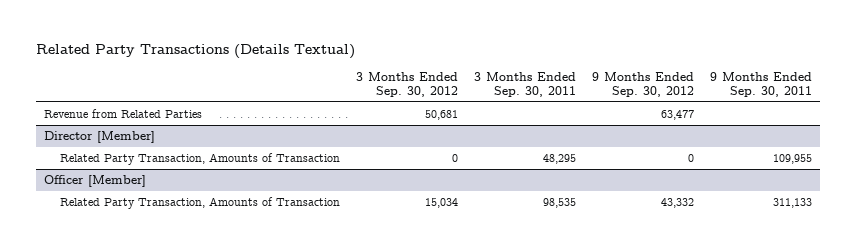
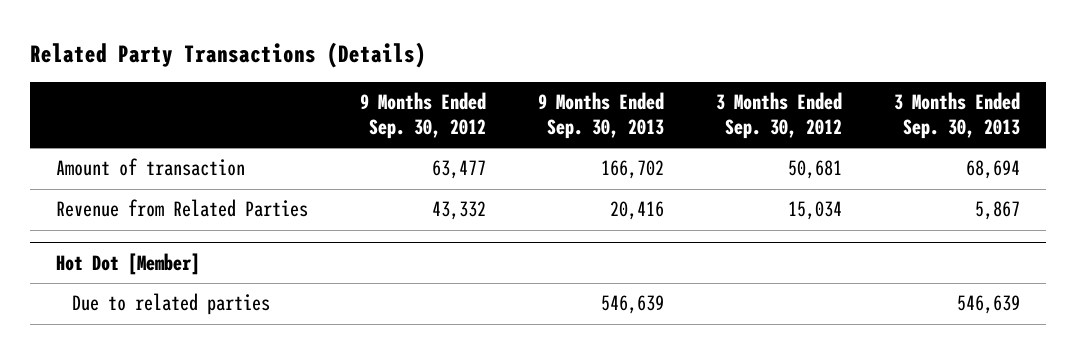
- Related Party Transactions (Details Textual)
+ Related Party Transactions (Details)
- | 3 Months Ended Sep. 30, 2012 | 3 Months Ended Sep. 30, 2011 | 9 Months Ended Sep. 30, 2012 | 9 Months Ended Sep. 30, 2011
+ | 9 Months Ended Sep. 30, 2012 | 9 Months Ended Sep. 30, 2013 | 3 Months Ended Sep. 30, 2012 | 3 Months Ended Sep. 30, 2013
- Revenue from Related Parties | 50,681 | | 63,477 |
- Director [Member]
- Related Party Transaction, Amounts of Transaction | 0 | 48,295 | 0 | 109,955
- Officer [Member]
- Related Party Transaction, Amounts of Transaction | 15,034 | 98,535 | 43,332 | 311,133
+ Amount of transaction | 63,477 | 166,702 | 50,681 | 68,694
+ Revenue from Related Parties | 43,332 | 20,416 | 15,034 | 5,867
+ Hot Dot [Member]
+ Due to related parties | | 546,639 | | 546,639

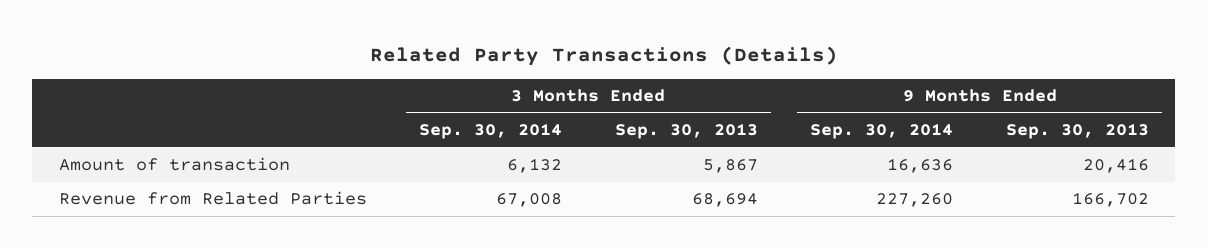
- | 9 Months Ended Sep. 30, 2012 | 9 Months Ended Sep. 30, 2013 | 3 Months Ended Sep. 30, 2012 | 3 Months Ended Sep. 30, 2013
+ | 3 Months Ended Sep. 30, 2014 | 3 Months Ended Sep. 30, 2013 | 9 Months Ended Sep. 30, 2014 | 9 Months Ended Sep. 30, 2013
- Amount of transaction | 63,477 | 166,702 | 50,681 | 68,694
- Revenue from Related Parties | 43,332 | 20,416 | 15,034 | 5,867
- Hot Dot [Member]
- Due to related parties | | 546,639 | | 546,639
+ Amount of transaction | 6,132 | 5,867 | 16,636 | 20,416
+ Revenue from Related Parties | 67,008 | 68,694 | 227,260 | 166,702

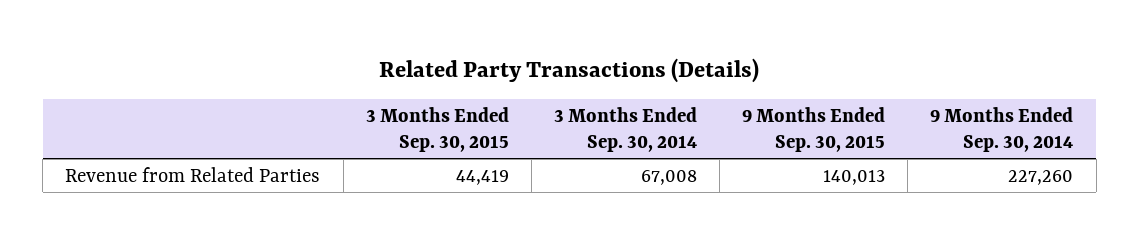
- | 3 Months Ended Sep. 30, 2014 | 3 Months Ended Sep. 30, 2013 | 9 Months Ended Sep. 30, 2014 | 9 Months Ended Sep. 30, 2013
+ | 3 Months Ended Sep. 30, 2015 | 3 Months Ended Sep. 30, 2014 | 9 Months Ended Sep. 30, 2015 | 9 Months Ended Sep. 30, 2014
- Amount of transaction | 6,132 | 5,867 | 16,636 | 20,416

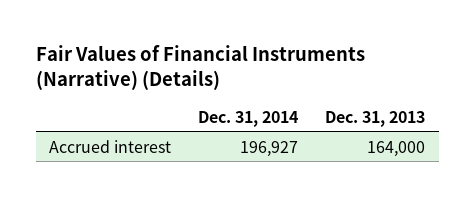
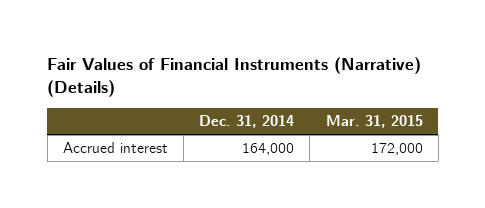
- | Dec. 31, 2014 | Dec. 31, 2013
+ | Dec. 31, 2014 | Mar. 31, 2015
- Accrued interest | 196,927 | 164,000
+ Accrued interest | 164,000 | 172,000

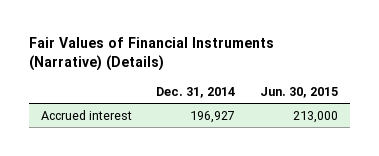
- | Dec. 31, 2014 | Mar. 31, 2015
+ | Dec. 31, 2014 | Jun. 30, 2015
- Accrued interest | 164,000 | 172,000
+ Accrued interest | 196,927 | 213,000

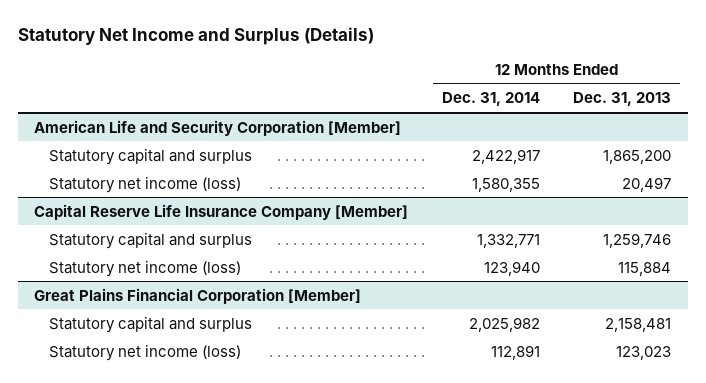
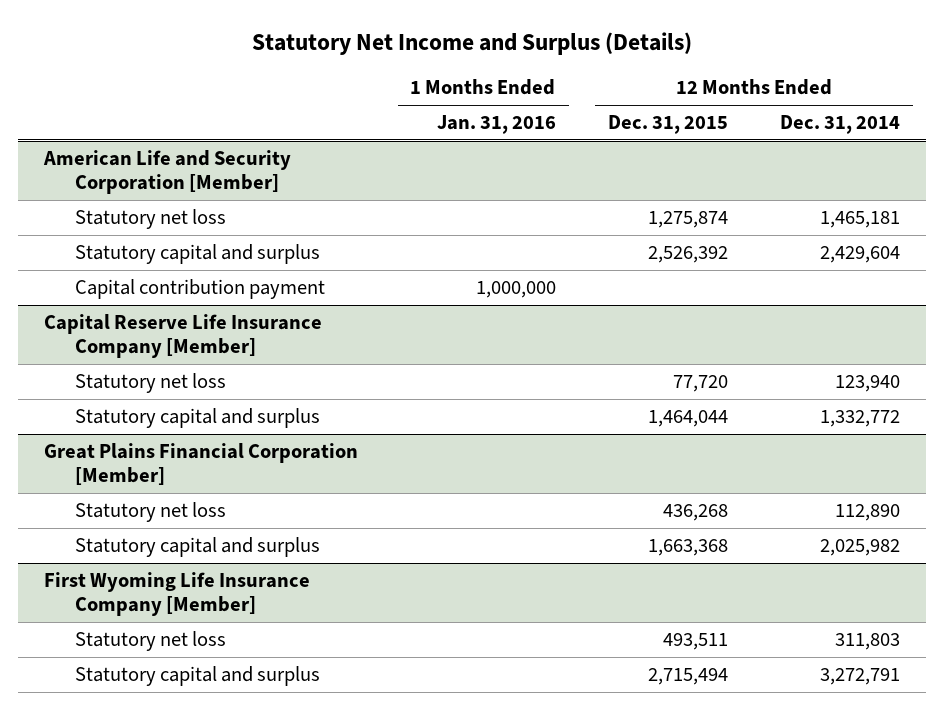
- | 12 Months Ended Dec. 31, 2014 | 12 Months Ended Dec. 31, 2013
+ | 1 Months Ended Jan. 31, 2016 | 12 Months Ended Dec. 31, 2015 | 12 Months Ended Dec. 31, 2014
@ American Life and Security Corporation [Member]
- Statutory capital and surplus | 2,422,917 | 1,865,200
- Statutory net income (loss) | 1,580,355 | 20,497
+ Statutory net loss | | 1,275,874 | 1,465,181
+ Statutory capital and surplus | | 2,526,392 | 2,429,604
+ Capital contribution payment | 1,000,000 | |
@ Capital Reserve Life Insurance Company [Member]
- Statutory capital and surplus | 1,332,771 | 1,259,746
- Statutory net income (loss) | 123,940 | 115,884
+ Statutory net loss | | 77,720 | 123,940
+ Statutory capital and surplus | | 1,464,044 | 1,332,772
@ Great Plains Financial Corporation [Member]
+ Statutory net loss | | 436,268 | 112,890
- Statutory net income (loss) | 112,891 | 123,023
+ First Wyoming Life Insurance Company [Member]
+ Statutory net loss | | 493,511 | 311,803
+ Statutory capital and surplus | | 2,715,494 | 3,272,791

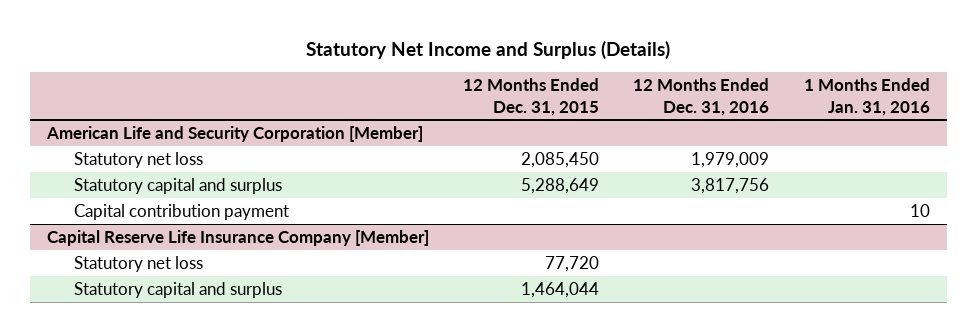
- | 1 Months Ended Jan. 31, 2016 | 12 Months Ended Dec. 31, 2015 | 12 Months Ended Dec. 31, 2014
+ | 12 Months Ended Dec. 31, 2015 | 12 Months Ended Dec. 31, 2016 | 1 Months Ended Jan. 31, 2016
@ American Life and Security Corporation [Member]
- Statutory net loss | | 1,275,874 | 1,465,181
- Statutory capital and surplus | | 2,526,392 | 2,429,604
- Capital contribution payment | 1,000,000 | |
+ Statutory net loss | 2,085,450 | 1,979,009 |
+ Statutory capital and surplus | 5,288,649 | 3,817,756 |
+ Capital contribution payment | | | 10
- Great Plains Financial Corporation [Member]
- Statutory net loss | | 436,268 | 112,890
- Statutory capital and surplus | | 1,663,368 | 2,025,982
- First Wyoming Life Insurance Company [Member]
- Statutory net loss | | 493,511 | 311,803
- Statutory capital and surplus | | 2,715,494 | 3,272,791

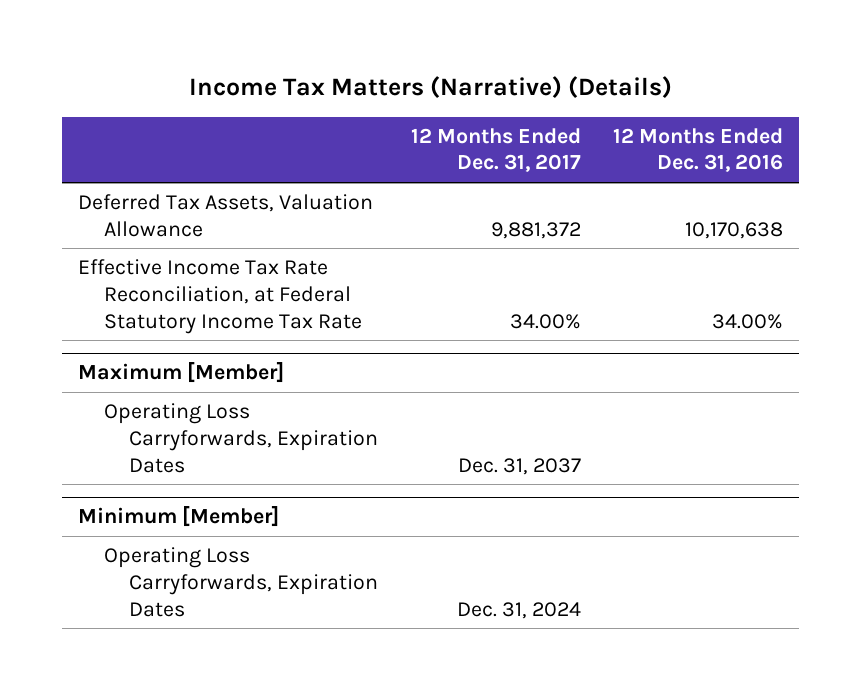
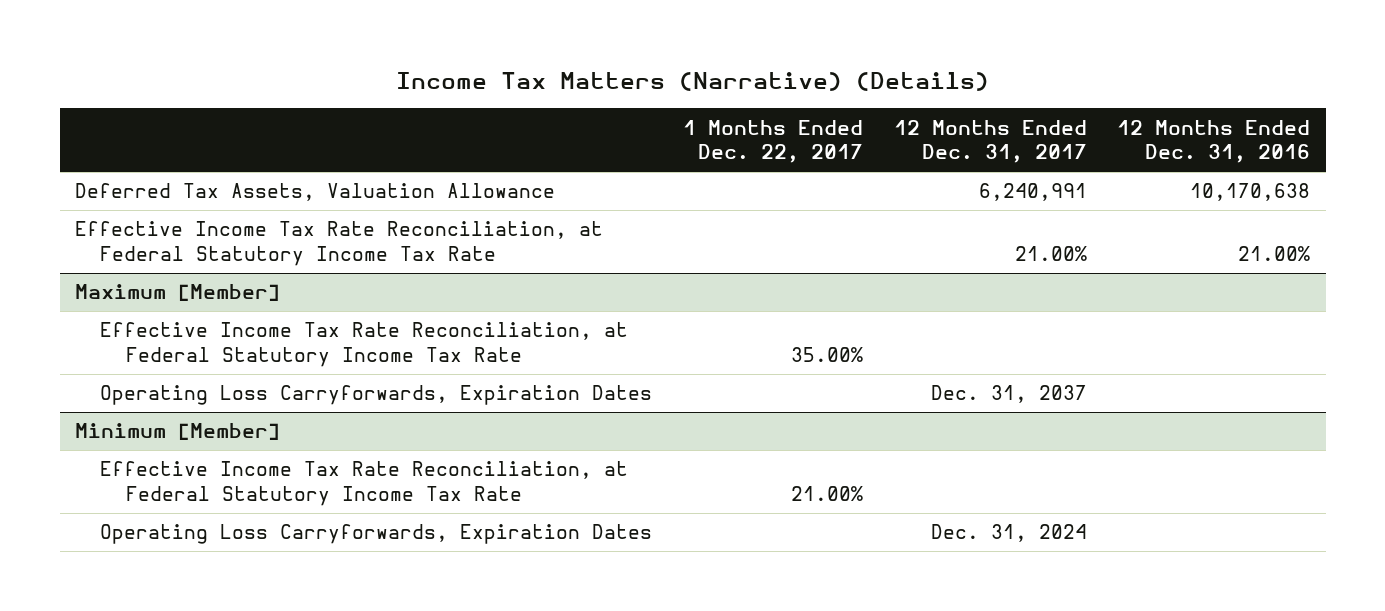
- | 12 Months Ended Dec. 31, 2017 | 12 Months Ended Dec. 31, 2016
+ | 1 Months Ended Dec. 22, 2017 | 12 Months Ended Dec. 31, 2017 | 12 Months Ended Dec. 31, 2016
- Deferred Tax Assets, Valuation Allowance | 9,881,372 | 10,170,638
- Effective Income Tax Rate Reconciliation, at Federal Statutory Income Tax Rate | 34.00% | 34.00%
+ Deferred Tax Assets, Valuation Allowance | | 6,240,991 | 10,170,638
+ Effective Income Tax Rate Reconciliation, at Federal Statutory Income Tax Rate | | 21.00% | 21.00%
@ Maximum [Member]
+ Effective Income Tax Rate Reconciliation, at Federal Statutory Income Tax Rate | 35.00% | |
@ Minimum [Member]
+ Effective Income Tax Rate Reconciliation, at Federal Statutory Income Tax Rate | 21.00% | |

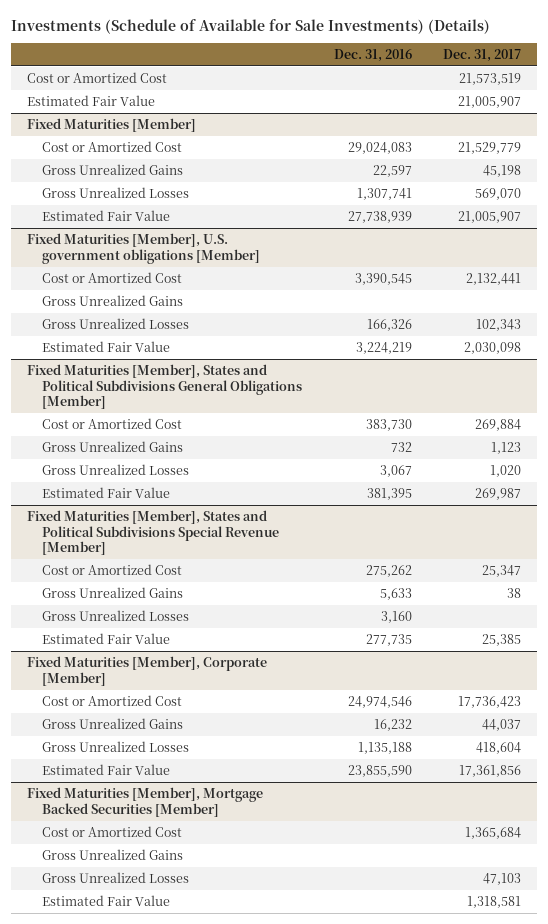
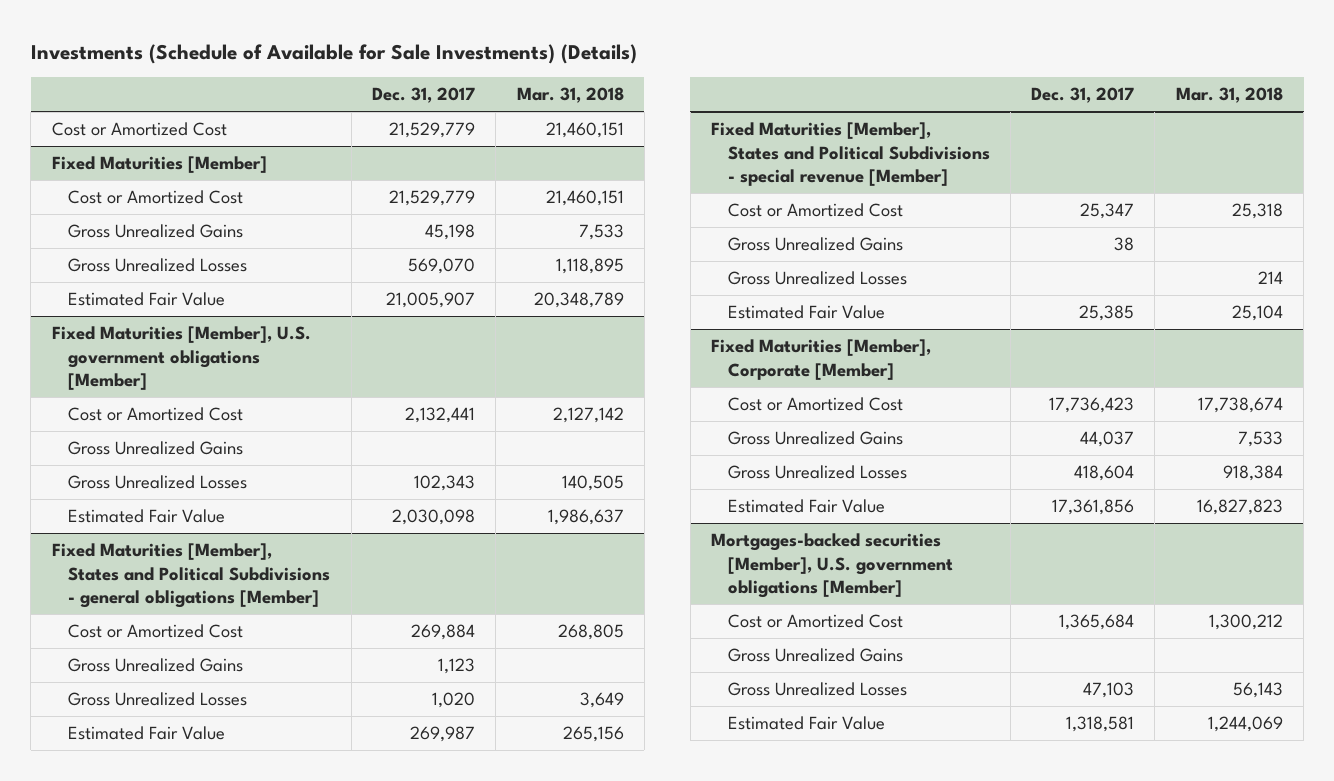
- | Dec. 31, 2016 | Dec. 31, 2017
+ | Dec. 31, 2017 | Mar. 31, 2018
- Cost or Amortized Cost | | 21,573,519
- Estimated Fair Value | | 21,005,907
+ Cost or Amortized Cost | 21,529,779 | 21,460,151
- Fixed Maturities [Member], States and Political Subdivisions General Obligations [Member]
+ Fixed Maturities [Member], States and Political Subdivisions - general obligations [Member]
- Fixed Maturities [Member], States and Political Subdivisions Special Revenue [Member]
+ Fixed Maturities [Member], States and Political Subdivisions - special revenue [Member]
- Fixed Maturities [Member], Mortgage Backed Securities [Member]
+ Mortgages-backed securities [Member], U.S. government obligations [Member]

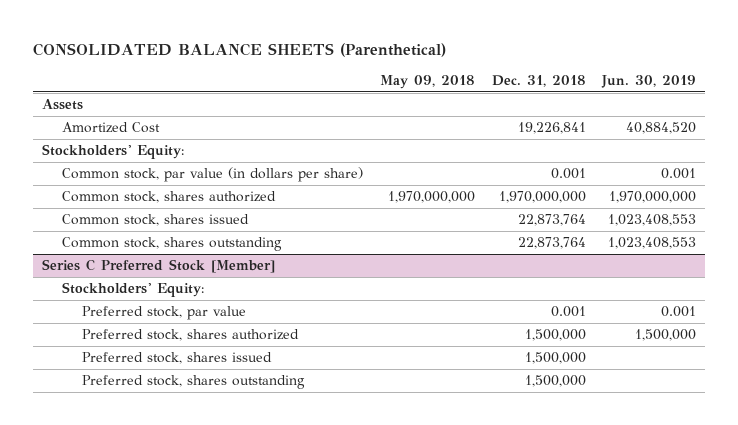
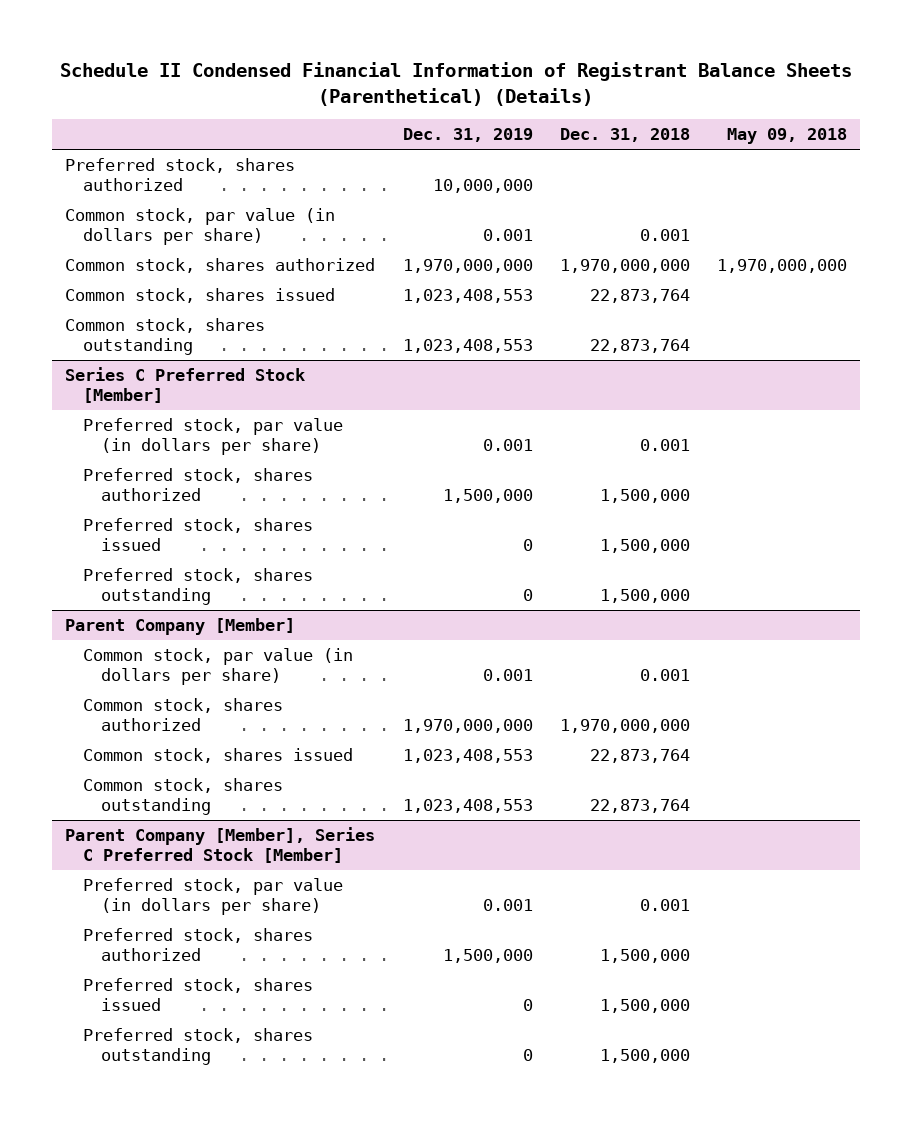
- CONSOLIDATED BALANCE SHEETS (Parenthetical)
+ Schedule II Condensed Financial Information of Registrant Balance Sheets (Parenthetical) (Details)
- | May 09, 2018 | Dec. 31, 2018 | Jun. 30, 2019
+ | Dec. 31, 2019 | Dec. 31, 2018 | May 09, 2018
- Assets
- Amortized Cost | | 19,226,841 | 40,884,520
- Stockholders' Equity:
+ Preferred stock, shares authorized | 10,000,000 | |
@ Series C Preferred Stock [Member]
- Stockholders' Equity:
- Preferred stock, par value | | 0.001 | 0.001
+ Preferred stock, par value (in dollars per share) | 0.001 | 0.001 |
+ Parent Company [Member]
+ Common stock, par value (in dollars per share) | 0.001 | 0.001 |
+ Common stock, shares authorized | 1,970,000,000 | 1,970,000,000 |
+ Common stock, shares issued | 1,023,408,553 | 22,873,764 |
+ Common stock, shares outstanding | 1,023,408,553 | 22,873,764 |
+ Parent Company [Member], Series C Preferred Stock [Member]
+ Preferred stock, par value (in dollars per share) | 0.001 | 0.001 |
+ Preferred stock, shares authorized | 1,500,000 | 1,500,000 |
+ Preferred stock, shares issued | 0 | 1,500,000 |
+ Preferred stock, shares outstanding | 0 | 1,500,000 |

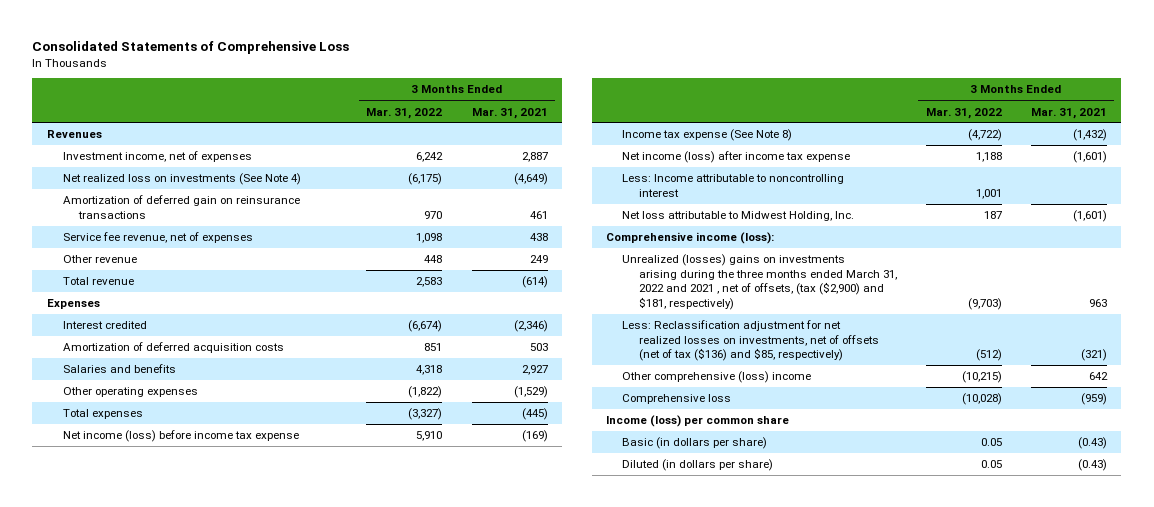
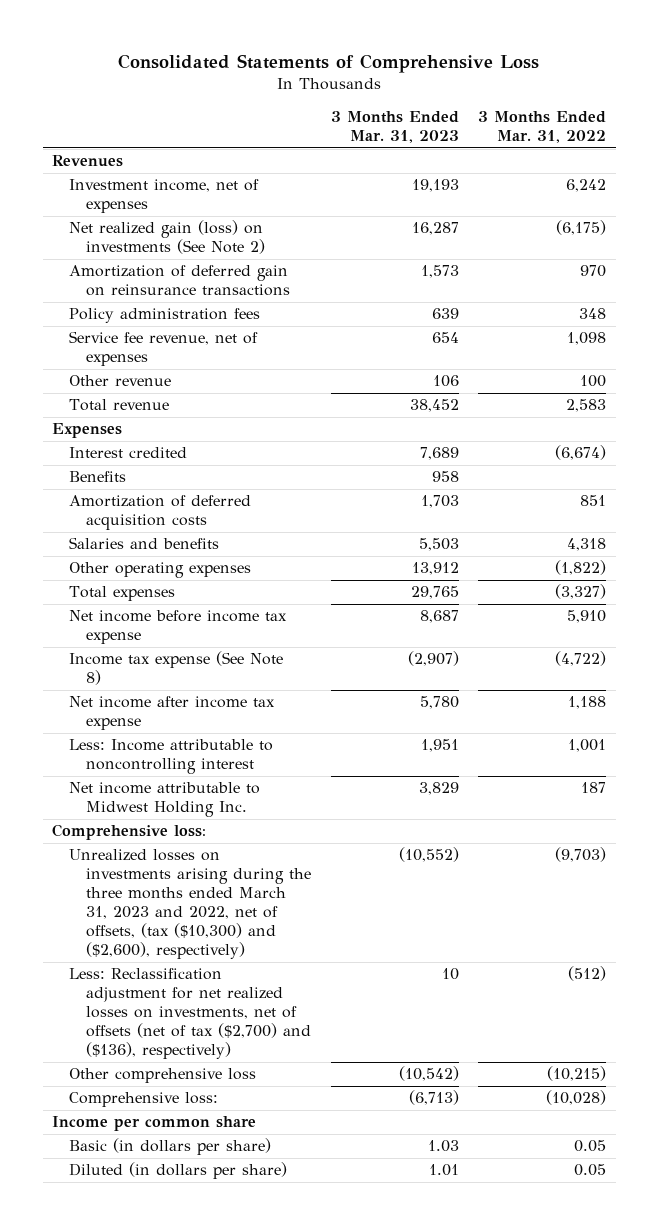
- | 3 Months Ended Mar. 31, 2022 | 3 Months Ended Mar. 31, 2021
+ | 3 Months Ended Mar. 31, 2023 | 3 Months Ended Mar. 31, 2022
- Net realized loss on investments (See Note 4) | (6,175) | (4,649)
+ Net realized gain (loss) on investments (See Note 2) | 16,287 | (6,175)
+ Policy administration fees | 639 | 348
- Other revenue | 448 | 249
+ Other revenue | 106 | 100
+ Benefits | 958 |
- Net income (loss) before income tax expense | 5,910 | (169)
+ Net income before income tax expense | 8,687 | 5,910
- Net income (loss) after income tax expense | 1,188 | (1,601)
+ Net income after income tax expense | 5,780 | 1,188
- Net loss attributable to Midwest Holding, Inc. | 187 | (1,601)
- Comprehensive income (loss):
- Unrealized (losses) gains on investments arising during the three months ended March 31, 2022 and 2021 , net of offsets, (tax ($2,900) and $181, respectively) | (9,703) | 963
- Less: Reclassification adjustment for net realized losses on investments, net of offsets (net of tax ($136) and $85, respectively) | (512) | (321)
- Other comprehensive (loss) income | (10,215) | 642
- Comprehensive loss | (10,028) | (959)
- Income (loss) per common share
+ Net income attributable to Midwest Holding Inc. | 3,829 | 187
+ Comprehensive loss:
+ Unrealized losses on investments arising during the three months ended March 31, 2023 and 2022, net of offsets, (tax ($10,300) and ($2,600), respectively) | (10,552) | (9,703)
+ Less: Reclassification adjustment for net realized losses on investments, net of offsets (net of tax ($2,700) and ($136), respectively) | 10 | (512)
+ Other comprehensive loss | (10,542) | (10,215)
+ Comprehensive loss: | (6,713) | (10,028)
+ Income per common share

